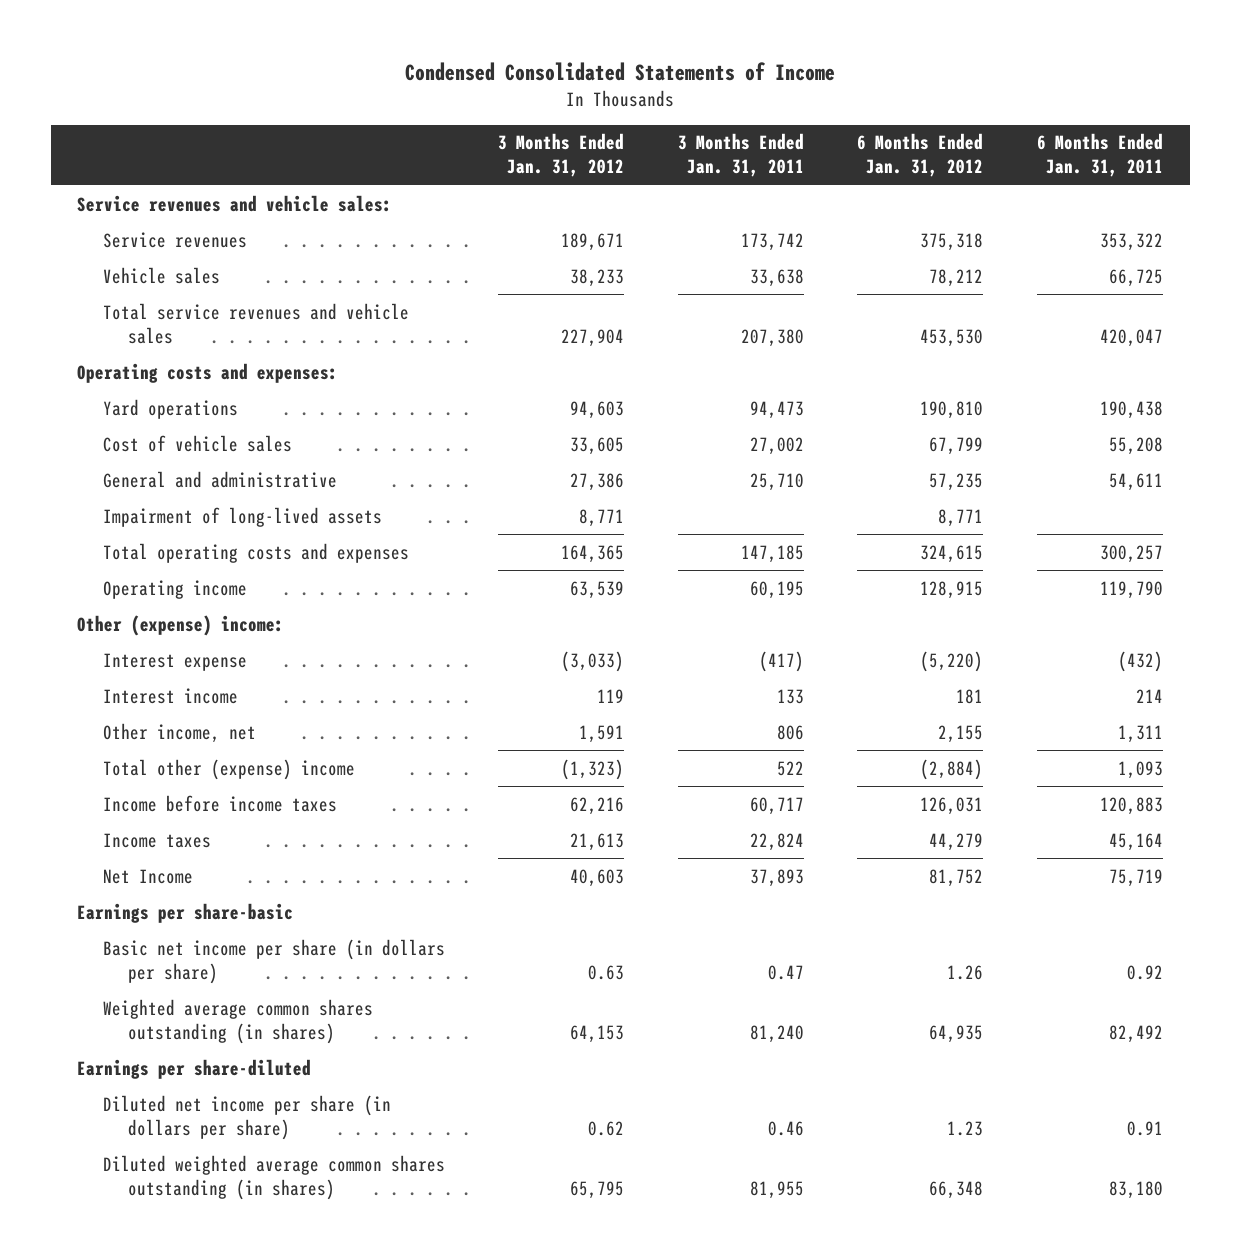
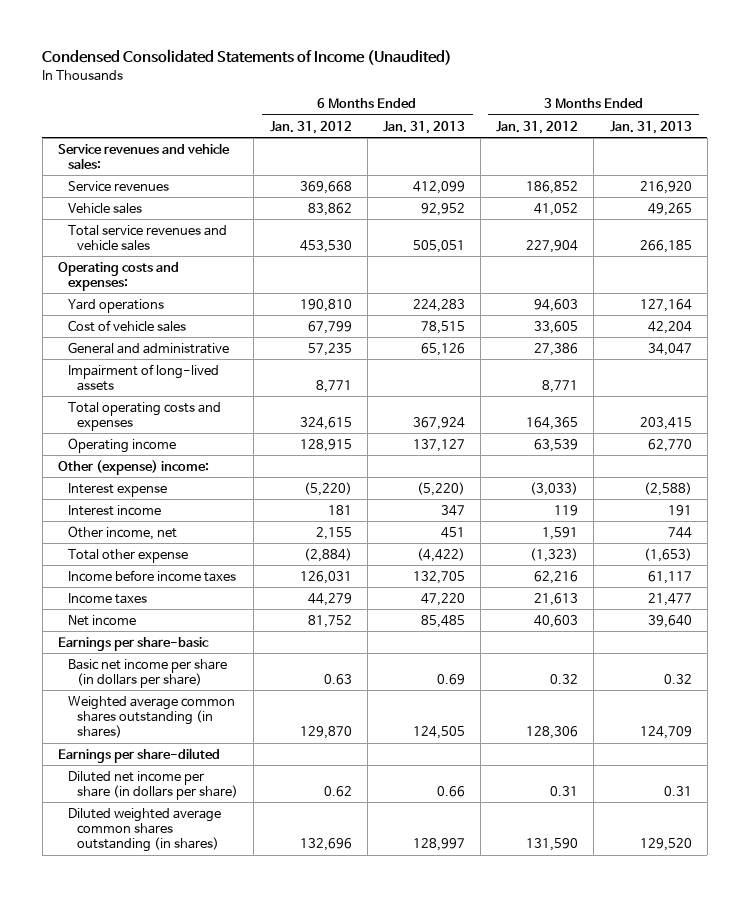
- Condensed Consolidated Statements of Income
+ Condensed Consolidated Statements of Income (Unaudited)
- | 3 Months Ended Jan. 31, 2012 | 3 Months Ended Jan. 31, 2011 | 6 Months Ended Jan. 31, 2012 | 6 Months Ended Jan. 31, 2011
+ | 6 Months Ended Jan. 31, 2012 | 6 Months Ended Jan. 31, 2013 | 3 Months Ended Jan. 31, 2012 | 3 Months Ended Jan. 31, 2013
- Service revenues | 189,671 | 173,742 | 375,318 | 353,322
- Vehicle sales | 38,233 | 33,638 | 78,212 | 66,725
+ Service revenues | 369,668 | 412,099 | 186,852 | 216,920
+ Vehicle sales | 83,862 | 92,952 | 41,052 | 49,265
- Total other (expense) income | (1,323) | 522 | (2,884) | 1,093
+ Total other expense | (2,884) | (4,422) | (1,323) | (1,653)
- Net Income | 40,603 | 37,893 | 81,752 | 75,719
+ Net income | 81,752 | 85,485 | 40,603 | 39,640
- Basic net income per share (in dollars per share) | 0.63 | 0.47 | 1.26 | 0.92
- Weighted average common shares outstanding (in shares) | 64,153 | 81,240 | 64,935 | 82,492
+ Basic net income per share (in dollars per share) | 0.63 | 0.69 | 0.32 | 0.32
+ Weighted average common shares outstanding (in shares) | 129,870 | 124,505 | 128,306 | 124,709
- Diluted net income per share (in dollars per share) | 0.62 | 0.46 | 1.23 | 0.91
- Diluted weighted average common shares outstanding (in shares) | 65,795 | 81,955 | 66,348 | 83,180
+ Diluted net income per share (in dollars per share) | 0.62 | 0.66 | 0.31 | 0.31
+ Diluted weighted average common shares outstanding (in shares) | 132,696 | 128,997 | 131,590 | 129,520

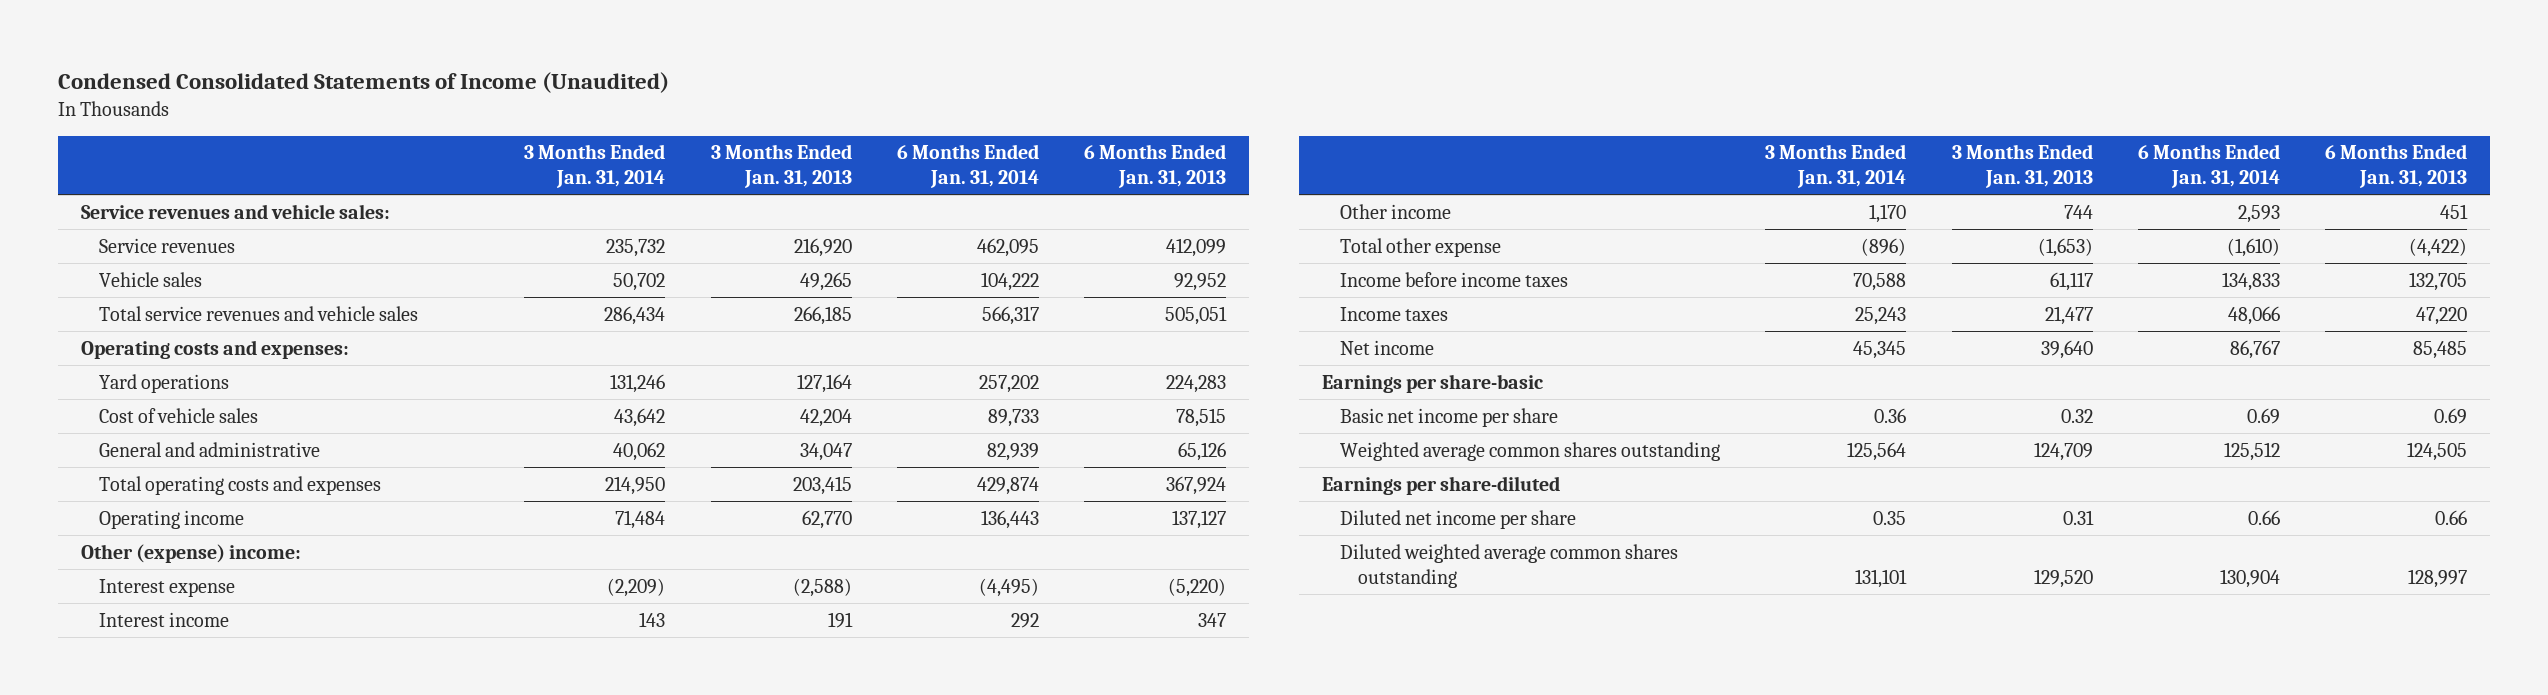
- | 6 Months Ended Jan. 31, 2012 | 6 Months Ended Jan. 31, 2013 | 3 Months Ended Jan. 31, 2012 | 3 Months Ended Jan. 31, 2013
+ | 3 Months Ended Jan. 31, 2014 | 3 Months Ended Jan. 31, 2013 | 6 Months Ended Jan. 31, 2014 | 6 Months Ended Jan. 31, 2013
- Impairment of long-lived assets | 8,771 | | 8,771 |
- Other income, net | 2,155 | 451 | 1,591 | 744
+ Other income | 1,170 | 744 | 2,593 | 451
- Basic net income per share (in dollars per share) | 0.63 | 0.69 | 0.32 | 0.32
- Weighted average common shares outstanding (in shares) | 129,870 | 124,505 | 128,306 | 124,709
+ Basic net income per share | 0.36 | 0.32 | 0.69 | 0.69
+ Weighted average common shares outstanding | 125,564 | 124,709 | 125,512 | 124,505
- Diluted net income per share (in dollars per share) | 0.62 | 0.66 | 0.31 | 0.31
- Diluted weighted average common shares outstanding (in shares) | 132,696 | 128,997 | 131,590 | 129,520
+ Diluted net income per share | 0.35 | 0.31 | 0.66 | 0.66
+ Diluted weighted average common shares outstanding | 131,101 | 129,520 | 130,904 | 128,997

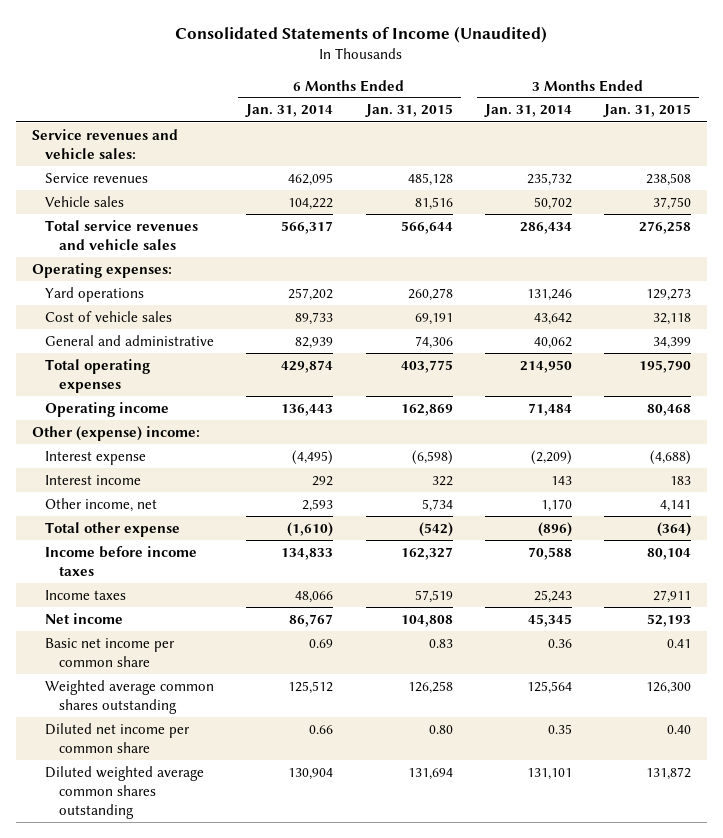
- Condensed Consolidated Statements of Income (Unaudited)
+ Consolidated Statements of Income (Unaudited)
- | 3 Months Ended Jan. 31, 2014 | 3 Months Ended Jan. 31, 2013 | 6 Months Ended Jan. 31, 2014 | 6 Months Ended Jan. 31, 2013
+ | 6 Months Ended Jan. 31, 2014 | 6 Months Ended Jan. 31, 2015 | 3 Months Ended Jan. 31, 2014 | 3 Months Ended Jan. 31, 2015
- Operating costs and expenses:
+ Operating expenses:
- Total operating costs and expenses | 214,950 | 203,415 | 429,874 | 367,924
+ Total operating expenses | 429,874 | 403,775 | 214,950 | 195,790
- Other income | 1,170 | 744 | 2,593 | 451
+ Other income, net | 2,593 | 5,734 | 1,170 | 4,141
- Earnings per share-basic
- Basic net income per share | 0.36 | 0.32 | 0.69 | 0.69
+ Basic net income per common share | 0.69 | 0.83 | 0.36 | 0.41
- Earnings per share-diluted
- Diluted net income per share | 0.35 | 0.31 | 0.66 | 0.66
+ Diluted net income per common share | 0.66 | 0.80 | 0.35 | 0.40

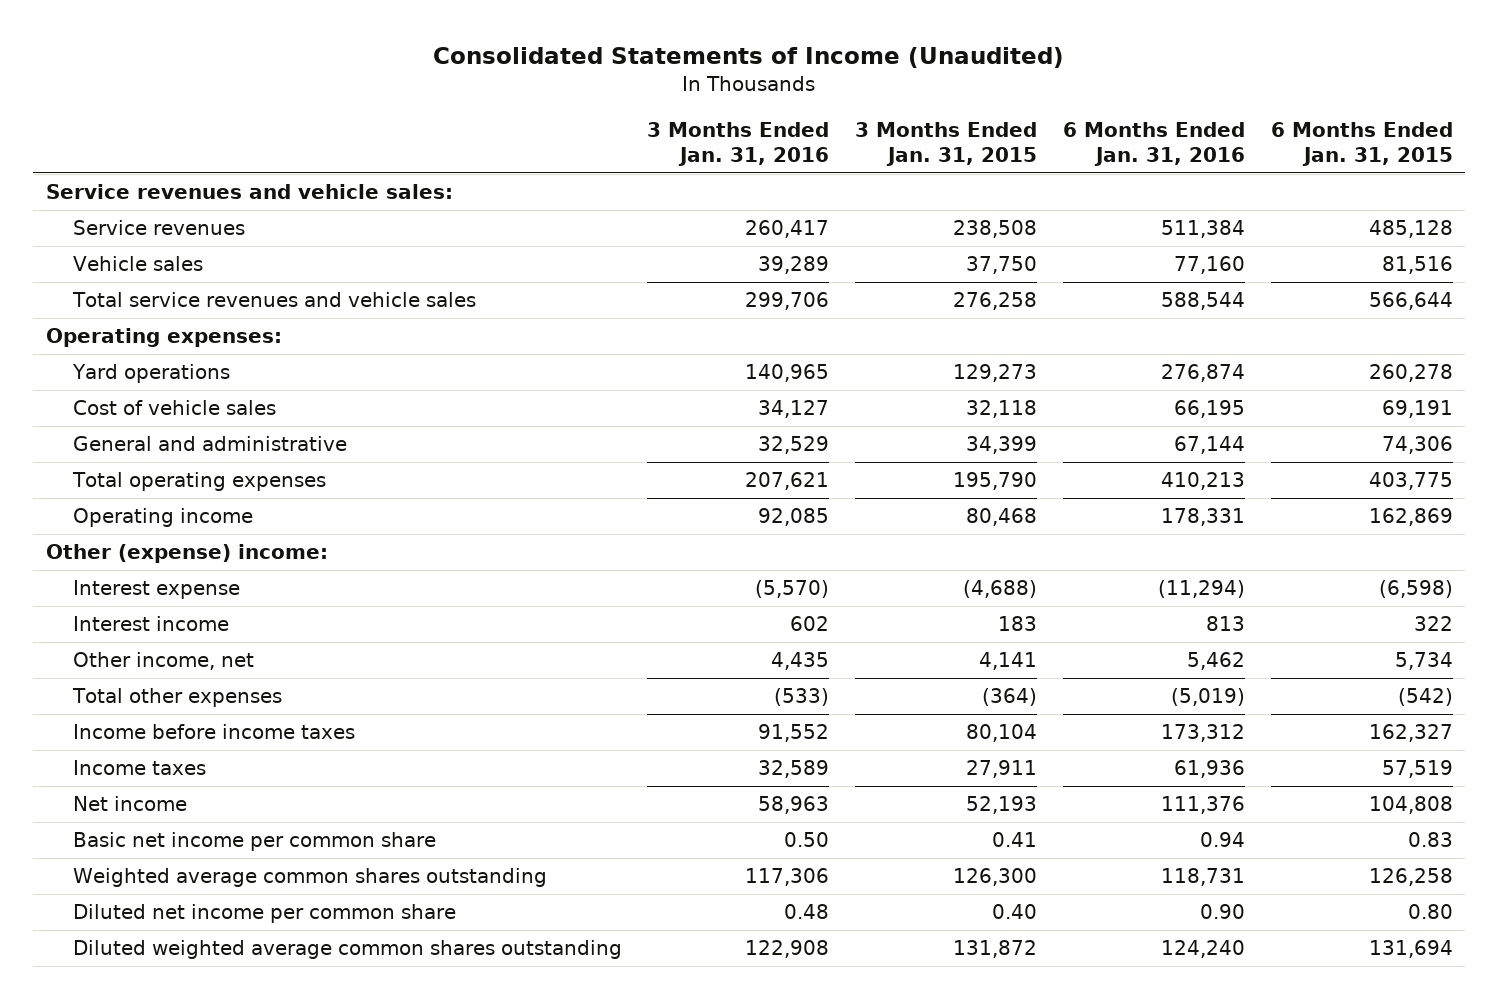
- | 6 Months Ended Jan. 31, 2014 | 6 Months Ended Jan. 31, 2015 | 3 Months Ended Jan. 31, 2014 | 3 Months Ended Jan. 31, 2015
+ | 3 Months Ended Jan. 31, 2016 | 3 Months Ended Jan. 31, 2015 | 6 Months Ended Jan. 31, 2016 | 6 Months Ended Jan. 31, 2015
- Total other expense | (1,610) | (542) | (896) | (364)
+ Total other expenses | (533) | (364) | (5,019) | (542)

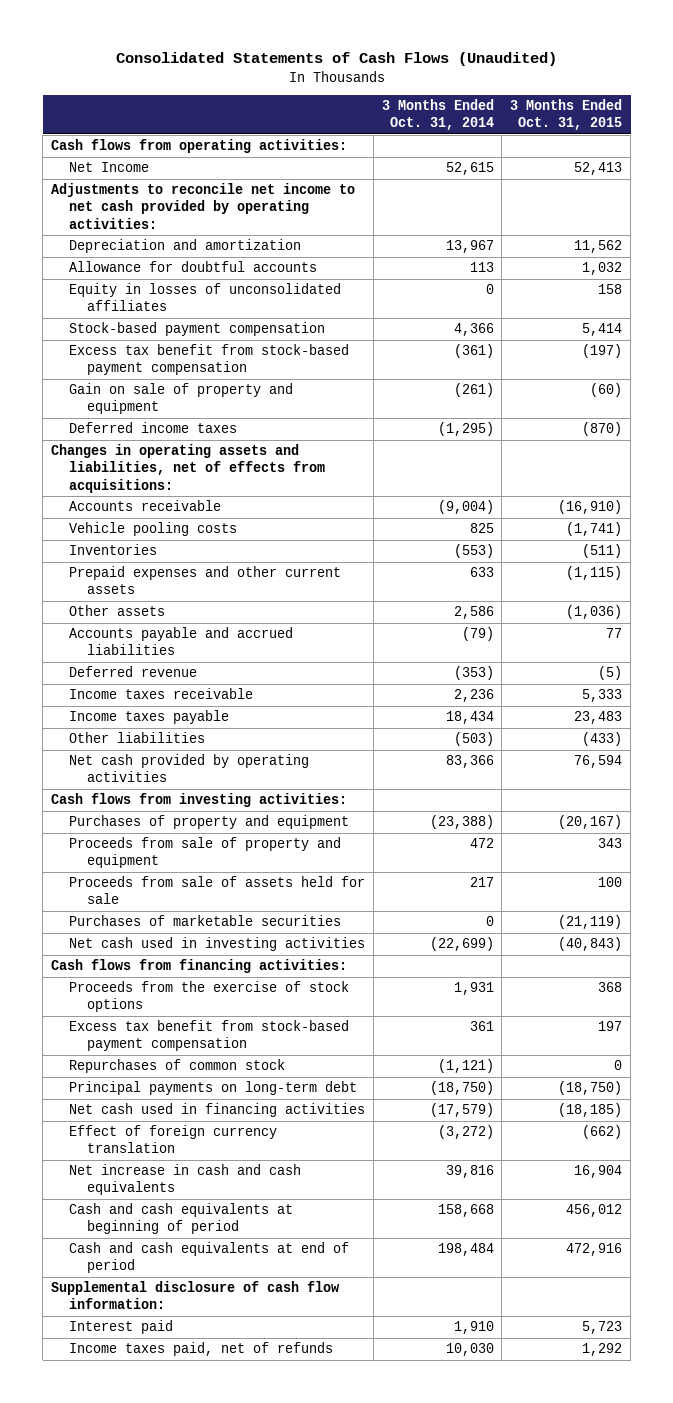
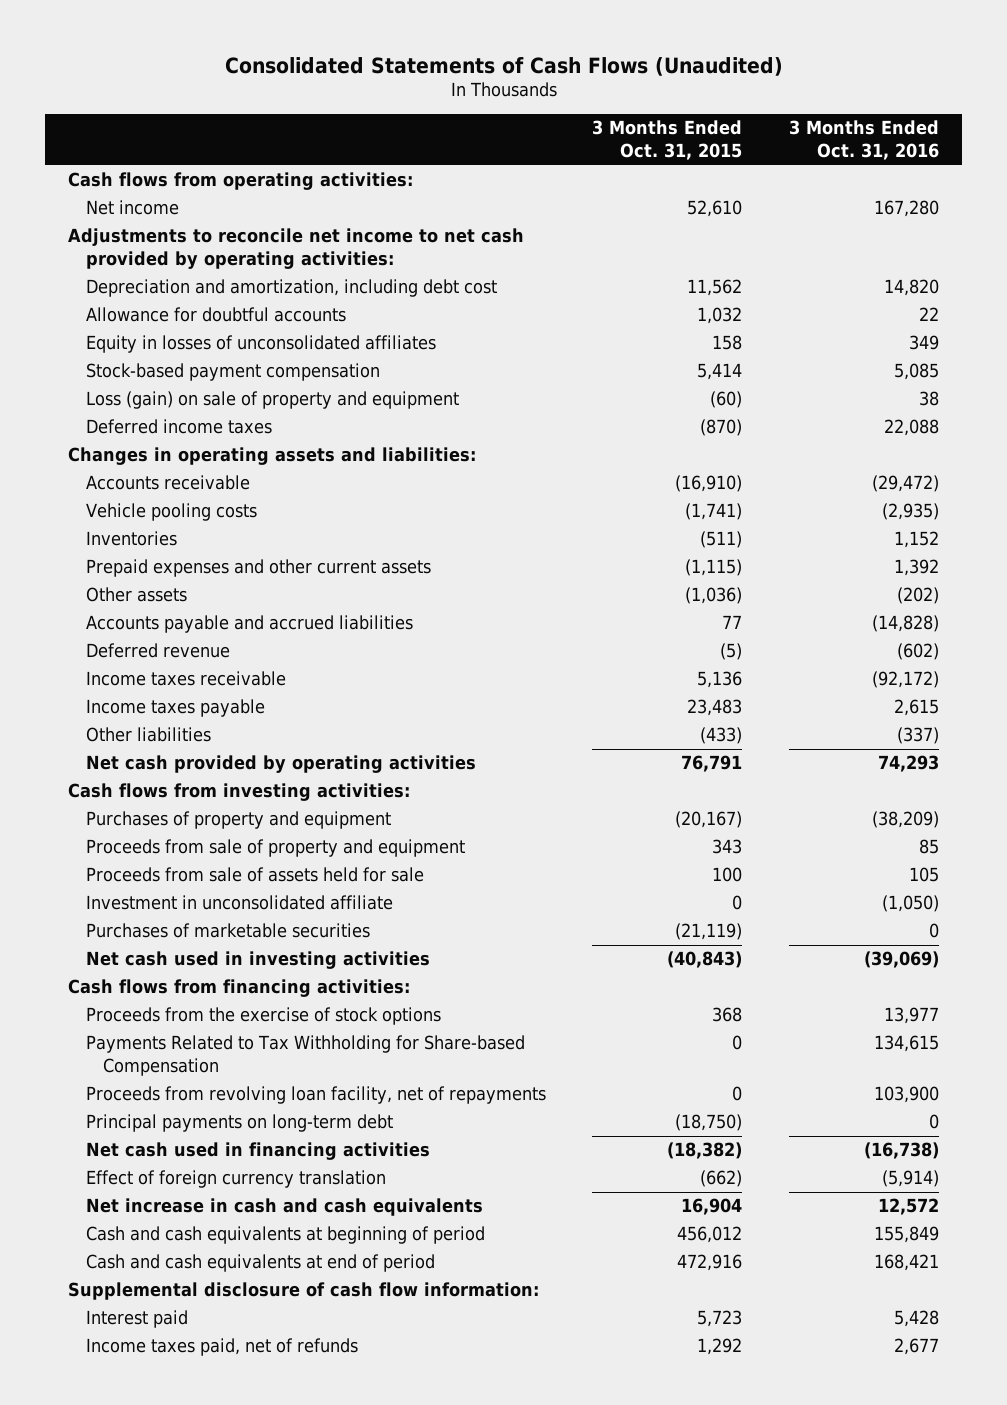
- | 3 Months Ended Oct. 31, 2014 | 3 Months Ended Oct. 31, 2015
+ | 3 Months Ended Oct. 31, 2015 | 3 Months Ended Oct. 31, 2016
- Net Income | 52,615 | 52,413
+ Net income | 52,610 | 167,280
- Depreciation and amortization | 13,967 | 11,562
+ Depreciation and amortization, including debt cost | 11,562 | 14,820
- Excess tax benefit from stock-based payment compensation | (361) | (197)
- Gain on sale of property and equipment | (261) | (60)
+ Loss (gain) on sale of property and equipment | (60) | 38
- Changes in operating assets and liabilities, net of effects from acquisitions:
+ Changes in operating assets and liabilities:
- Income taxes receivable | 2,236 | 5,333
+ Income taxes receivable | 5,136 | (92,172)
- Net cash provided by operating activities | 83,366 | 76,594
+ Net cash provided by operating activities | 76,791 | 74,293
+ Investment in unconsolidated affiliate | 0 | (1,050)
- Excess tax benefit from stock-based payment compensation | 361 | 197
- Repurchases of common stock | (1,121) | 0
+ Payments Related to Tax Withholding for Share-based Compensation | 0 | 134,615
+ Proceeds from revolving loan facility, net of repayments | 0 | 103,900
- Net cash used in financing activities | (17,579) | (18,185)
+ Net cash used in financing activities | (18,382) | (16,738)

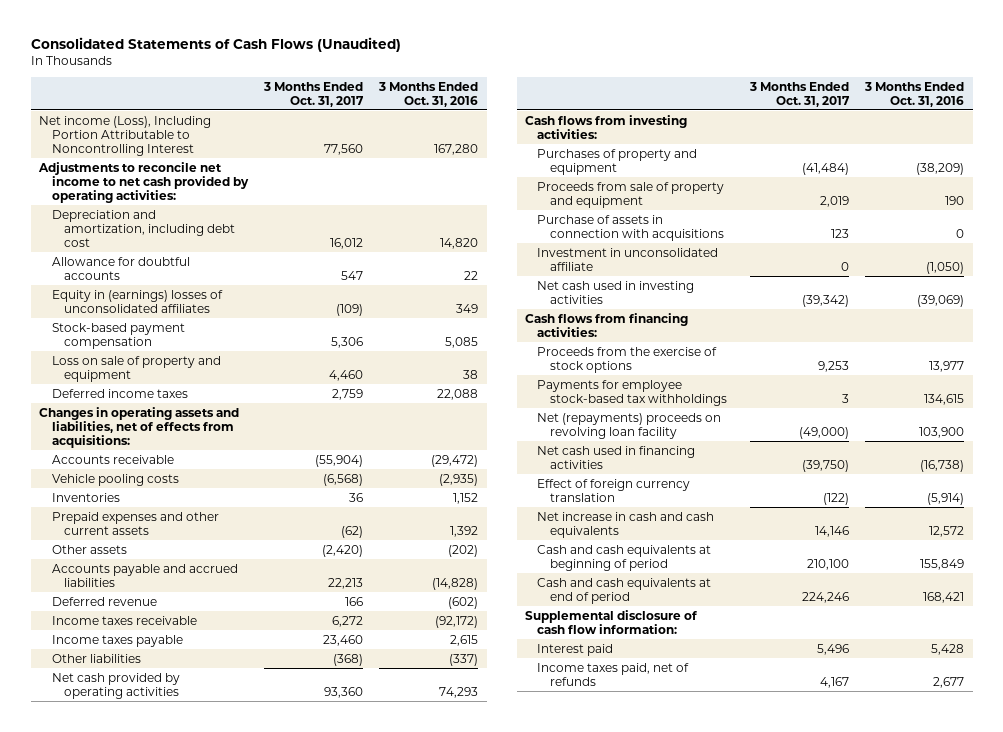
- | 3 Months Ended Oct. 31, 2015 | 3 Months Ended Oct. 31, 2016
+ | 3 Months Ended Oct. 31, 2017 | 3 Months Ended Oct. 31, 2016
- Cash flows from operating activities:
- Net income | 52,610 | 167,280
+ Net income (Loss), Including Portion Attributable to Noncontrolling Interest | 77,560 | 167,280
- Equity in losses of unconsolidated affiliates | 158 | 349
+ Equity in (earnings) losses of unconsolidated affiliates | (109) | 349
- Loss (gain) on sale of property and equipment | (60) | 38
+ Loss on sale of property and equipment | 4,460 | 38
- Changes in operating assets and liabilities:
+ Changes in operating assets and liabilities, net of effects from acquisitions:
- Proceeds from sale of property and equipment | 343 | 85
- Proceeds from sale of assets held for sale | 100 | 105
+ Proceeds from sale of property and equipment | 2,019 | 190
+ Purchase of assets in connection with acquisitions | 123 | 0
- Purchases of marketable securities | (21,119) | 0
- Payments Related to Tax Withholding for Share-based Compensation | 0 | 134,615
- Proceeds from revolving loan facility, net of repayments | 0 | 103,900
- Principal payments on long-term debt | (18,750) | 0
+ Payments for employee stock-based tax withholdings | 3 | 134,615
+ Net (repayments) proceeds on revolving loan facility | (49,000) | 103,900

